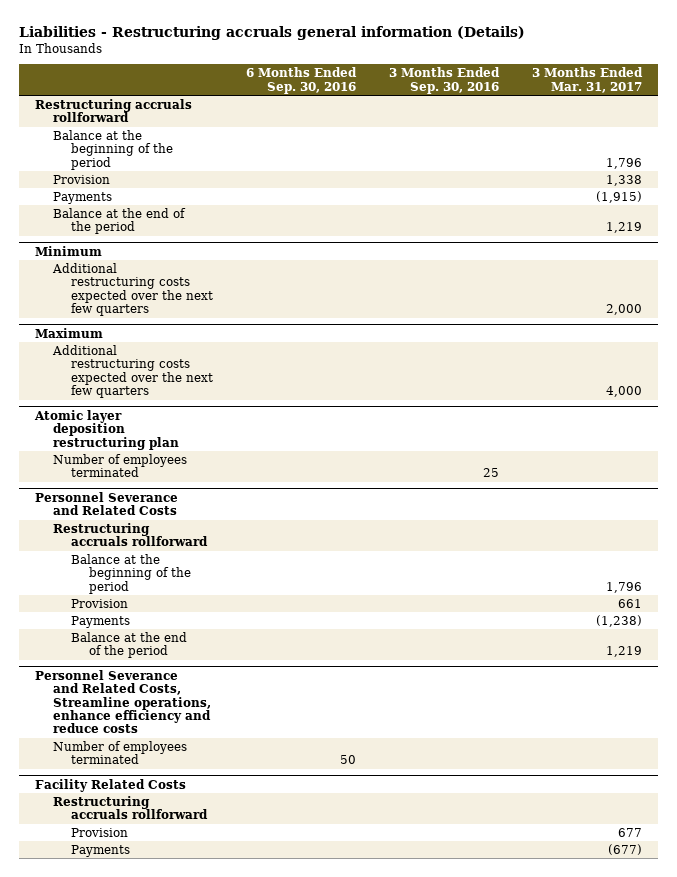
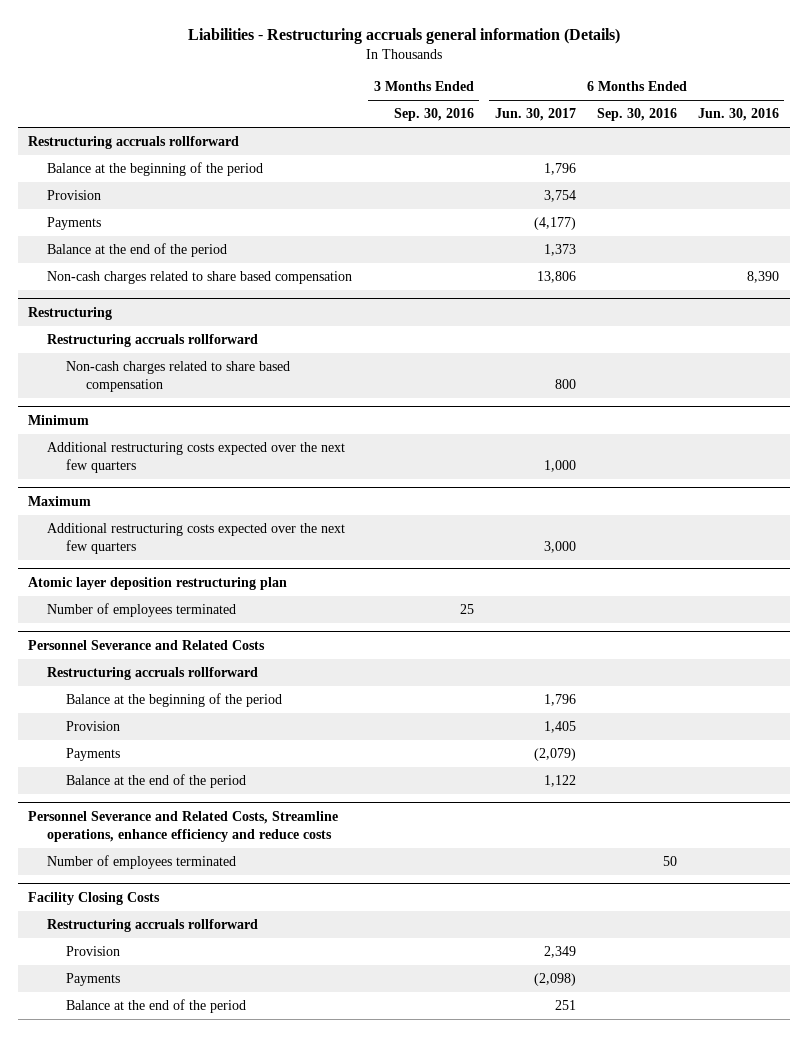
- | 6 Months Ended Sep. 30, 2016 | 3 Months Ended Sep. 30, 2016 | 3 Months Ended Mar. 31, 2017
+ | 3 Months Ended Sep. 30, 2016 | 6 Months Ended Jun. 30, 2017 | 6 Months Ended Sep. 30, 2016 | 6 Months Ended Jun. 30, 2016
+ Non-cash charges related to share based compensation | | 13,806 | | 8,390
+ Restructuring
+ Restructuring accruals rollforward
+ Non-cash charges related to share based compensation | | 800 | |
- Facility Related Costs
+ Facility Closing Costs
+ Balance at the end of the period | | 251 | |

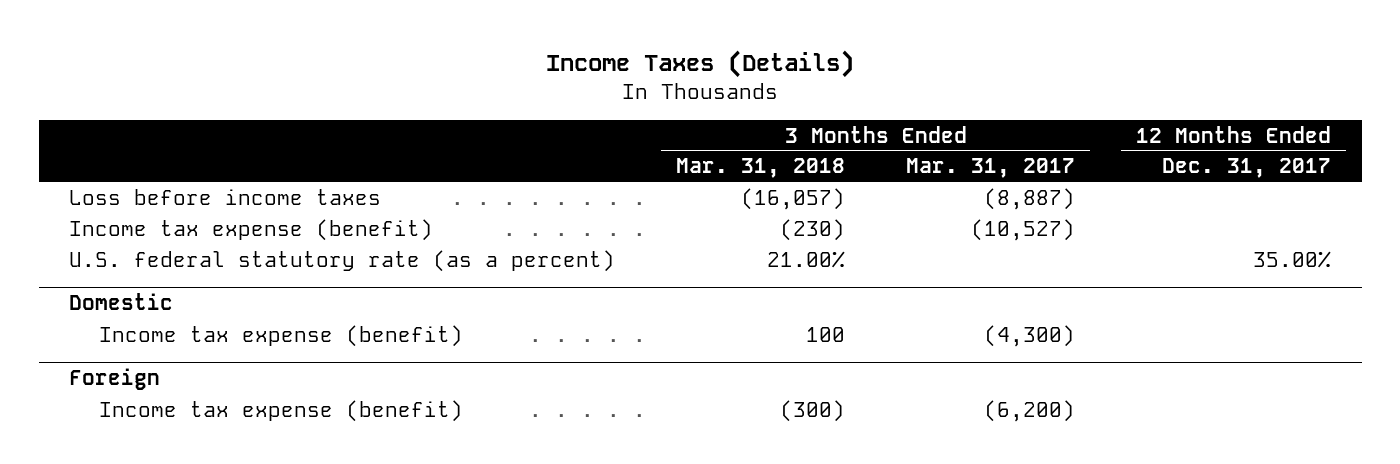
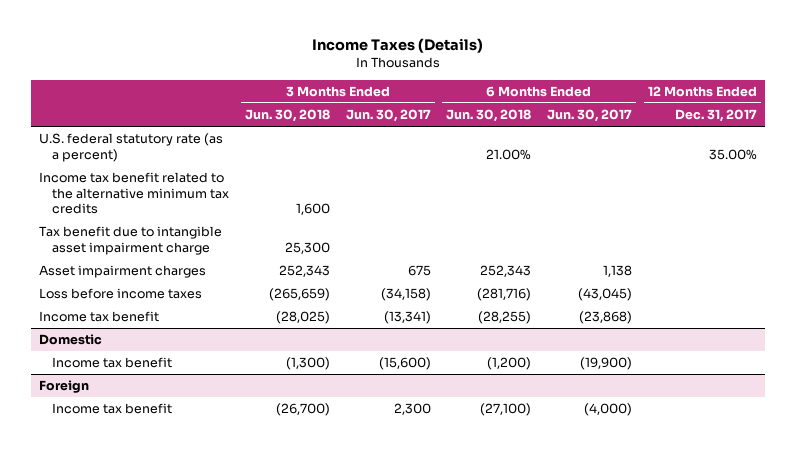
- | 3 Months Ended Mar. 31, 2018 | 3 Months Ended Mar. 31, 2017 | 12 Months Ended Dec. 31, 2017
+ | 3 Months Ended Jun. 30, 2018 | 3 Months Ended Jun. 30, 2017 | 6 Months Ended Jun. 30, 2018 | 6 Months Ended Jun. 30, 2017 | 12 Months Ended Dec. 31, 2017
- Income tax expense (benefit) | (230) | (10,527) |
+ Income tax benefit related to the alternative minimum tax credits | 1,600 | | | |
+ Tax benefit due to intangible asset impairment charge | 25,300 | | | |
+ Asset impairment charges | 252,343 | 675 | 252,343 | 1,138 |
moved down: Loss before income taxes | (265,659) | (34,158) | (281,716) | (43,045) |
+ Income tax benefit | (28,025) | (13,341) | (28,255) | (23,868) |
@ Domestic
- Income tax expense (benefit) | 100 | (4,300) |
+ Income tax benefit | (1,300) | (15,600) | (1,200) | (19,900) |
@ Foreign
- Income tax expense (benefit) | (300) | (6,200) |
+ Income tax benefit | (26,700) | 2,300 | (27,100) | (4,000) |

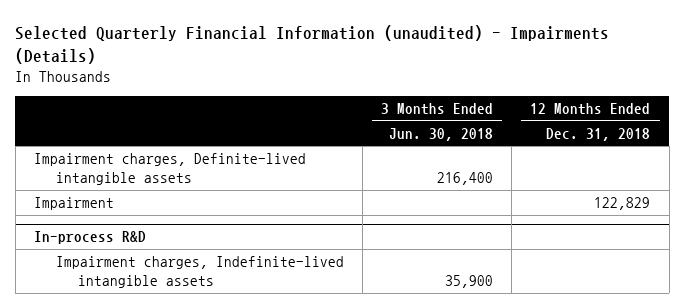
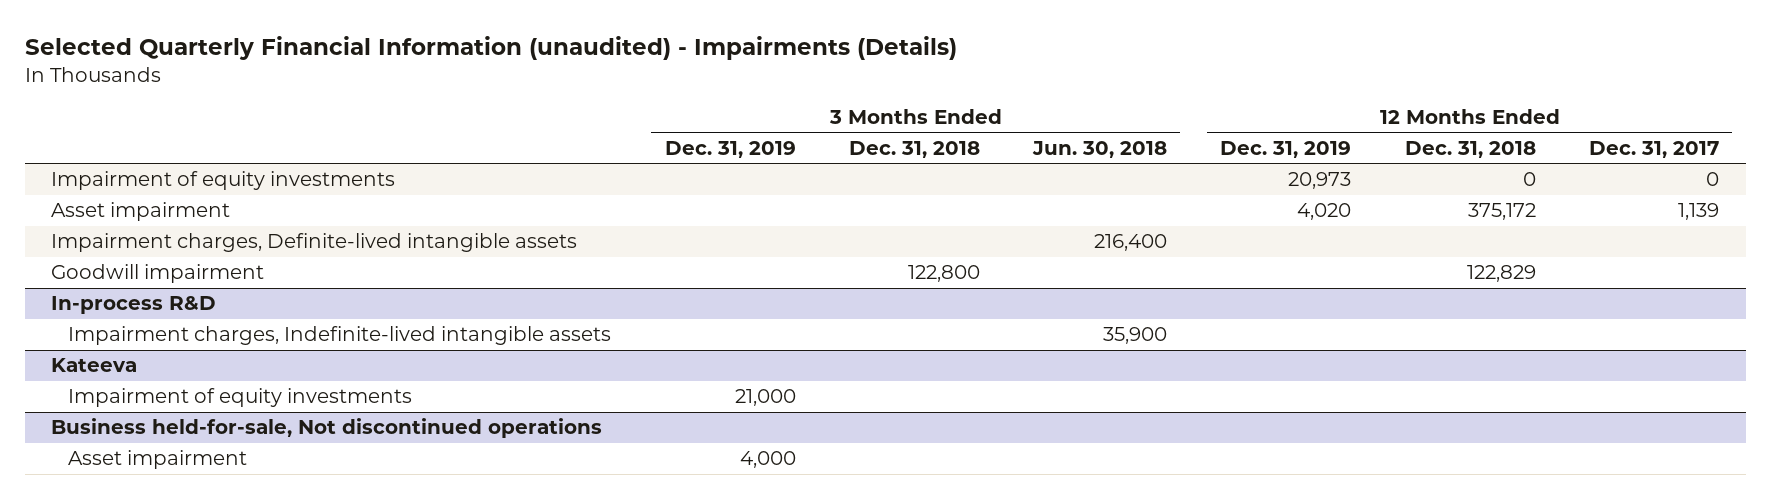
- | 3 Months Ended Jun. 30, 2018 | 12 Months Ended Dec. 31, 2018
+ | 3 Months Ended Dec. 31, 2019 | 3 Months Ended Dec. 31, 2018 | 3 Months Ended Jun. 30, 2018 | 12 Months Ended Dec. 31, 2019 | 12 Months Ended Dec. 31, 2018 | 12 Months Ended Dec. 31, 2017
+ Impairment of equity investments | | | | 20,973 | 0 | 0
+ Asset impairment | | | | 4,020 | 375,172 | 1,139
- Impairment | | 122,829
+ Goodwill impairment | | 122,800 | | | 122,829 |
+ Kateeva
+ Impairment of equity investments | 21,000 | | | | |
+ Business held-for-sale, Not discontinued operations
+ Asset impairment | 4,000 | | | | |

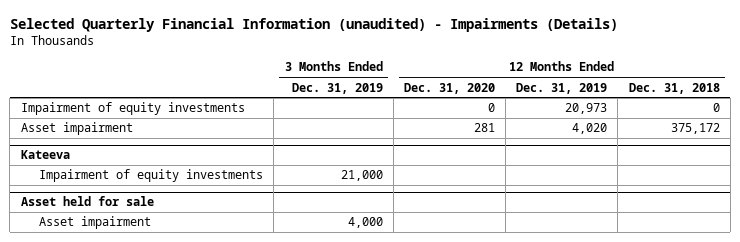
- | 3 Months Ended Dec. 31, 2019 | 3 Months Ended Dec. 31, 2018 | 3 Months Ended Jun. 30, 2018 | 12 Months Ended Dec. 31, 2019 | 12 Months Ended Dec. 31, 2018 | 12 Months Ended Dec. 31, 2017
+ | 3 Months Ended Dec. 31, 2019 | 12 Months Ended Dec. 31, 2020 | 12 Months Ended Dec. 31, 2019 | 12 Months Ended Dec. 31, 2018
- Impairment charges, Definite-lived intangible assets | | | 216,400 | | |
- Goodwill impairment | | 122,800 | | | 122,829 |
- In-process R&D
- Impairment charges, Indefinite-lived intangible assets | | | 35,900 | | |
- Business held-for-sale, Not discontinued operations
+ Asset held for sale

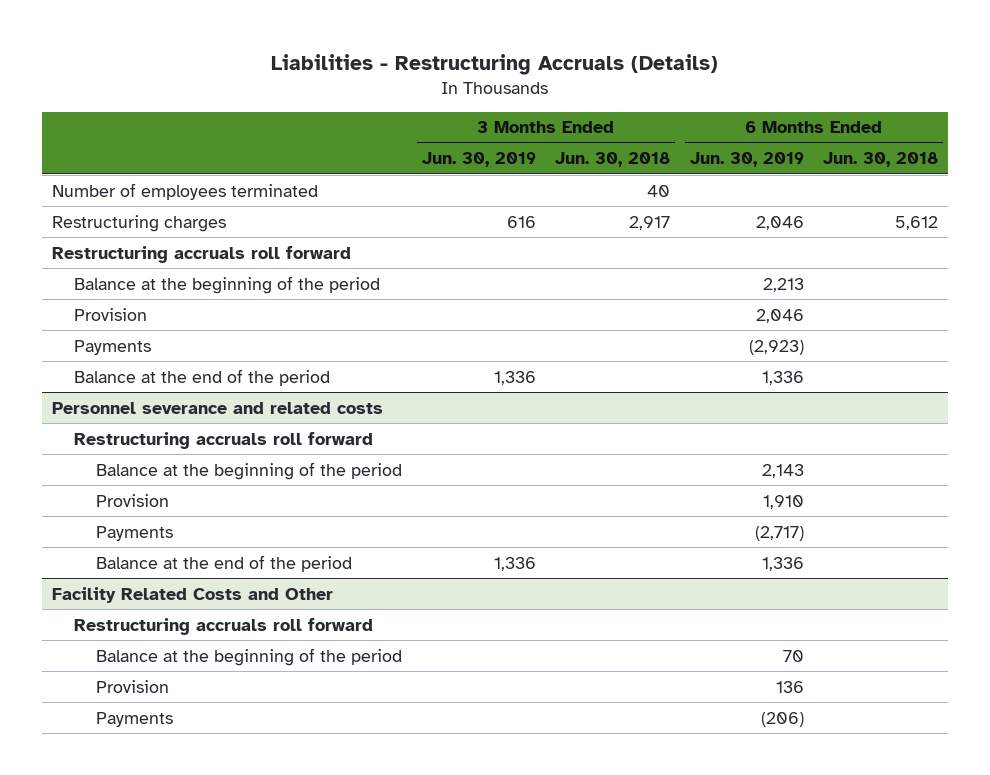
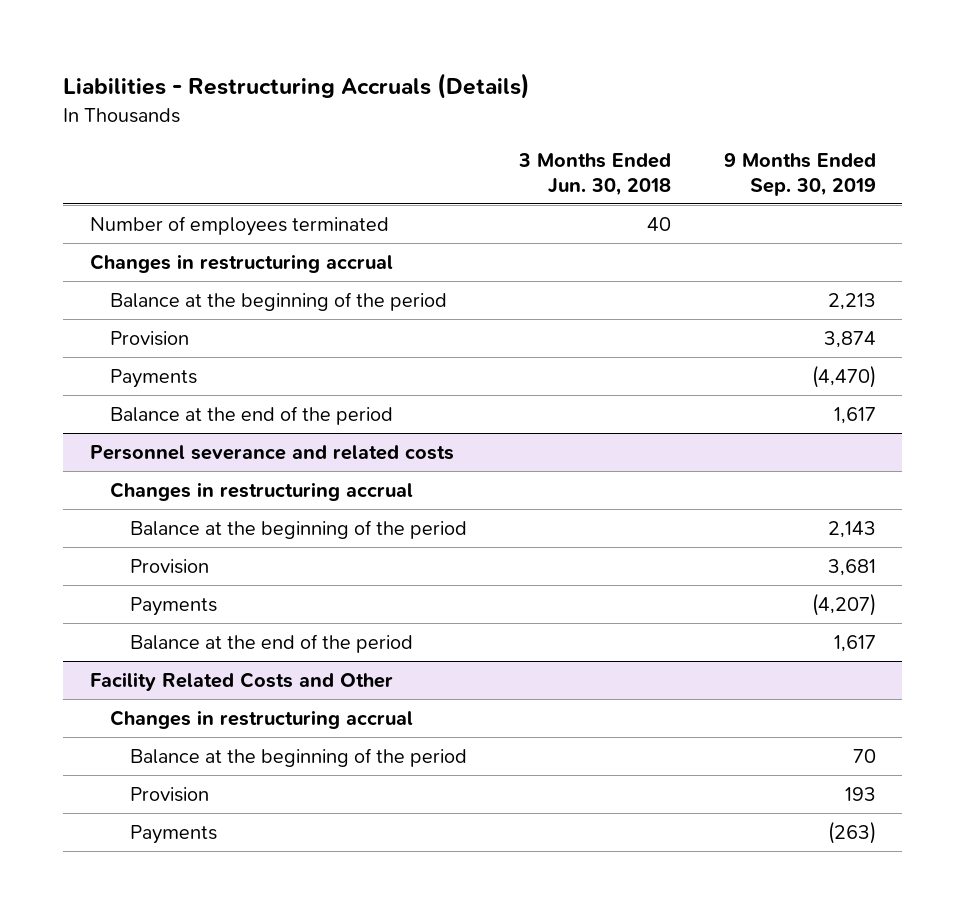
- | 3 Months Ended Jun. 30, 2019 | 3 Months Ended Jun. 30, 2018 | 6 Months Ended Jun. 30, 2019 | 6 Months Ended Jun. 30, 2018
+ | 3 Months Ended Jun. 30, 2018 | 9 Months Ended Sep. 30, 2019
- Restructuring charges | 616 | 2,917 | 2,046 | 5,612
- Restructuring accruals roll forward
+ Changes in restructuring accrual
@ Personnel severance and related costs
- Restructuring accruals roll forward
+ Changes in restructuring accrual
@ Facility Related Costs and Other
- Restructuring accruals roll forward
+ Changes in restructuring accrual

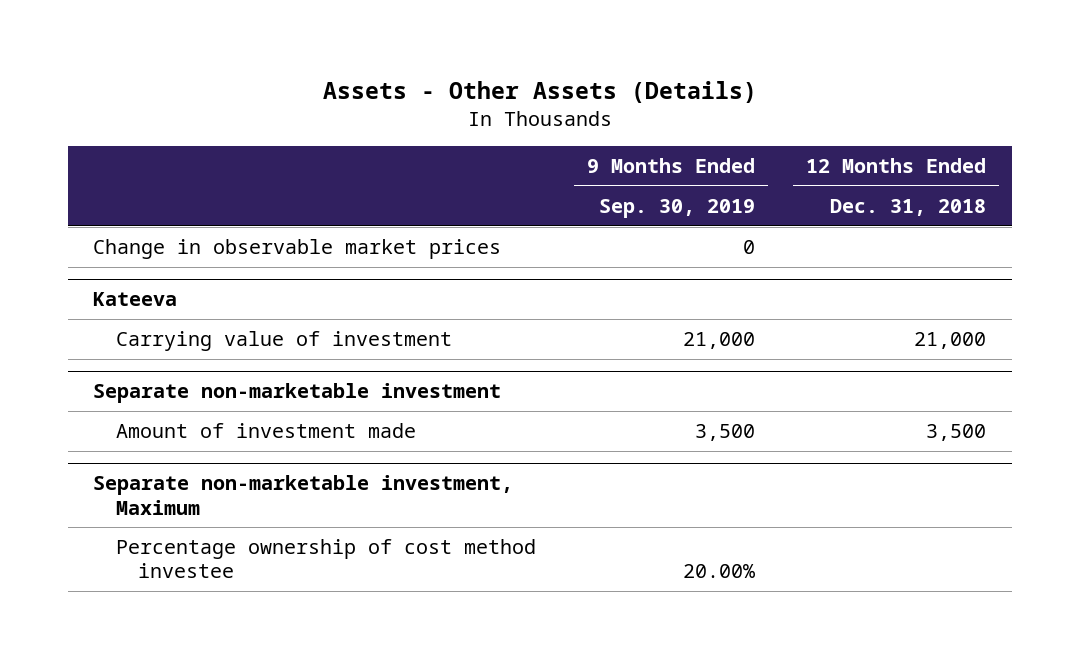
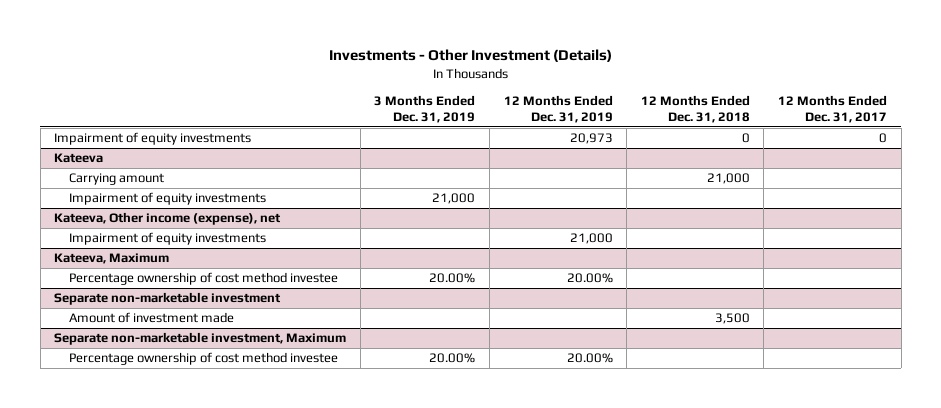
- Assets - Other Assets (Details)
+ Investments - Other Investment (Details)
- | 9 Months Ended Sep. 30, 2019 | 12 Months Ended Dec. 31, 2018
+ | 3 Months Ended Dec. 31, 2019 | 12 Months Ended Dec. 31, 2019 | 12 Months Ended Dec. 31, 2018 | 12 Months Ended Dec. 31, 2017
- Change in observable market prices | 0 |
+ Impairment of equity investments | | 20,973 | 0 | 0
@ Kateeva
- Carrying value of investment | 21,000 | 21,000
+ Carrying amount | | | 21,000 |
+ Impairment of equity investments | 21,000 | | |
+ Kateeva, Other income (expense), net
+ Impairment of equity investments | | 21,000 | |
+ Kateeva, Maximum
+ Percentage ownership of cost method investee | 20.00% | 20.00% | |

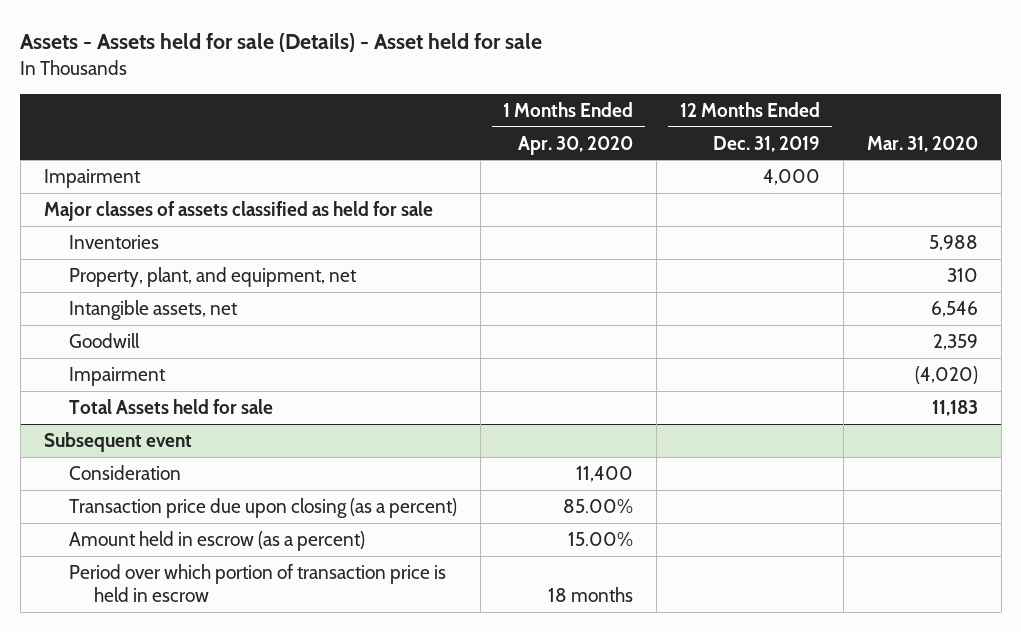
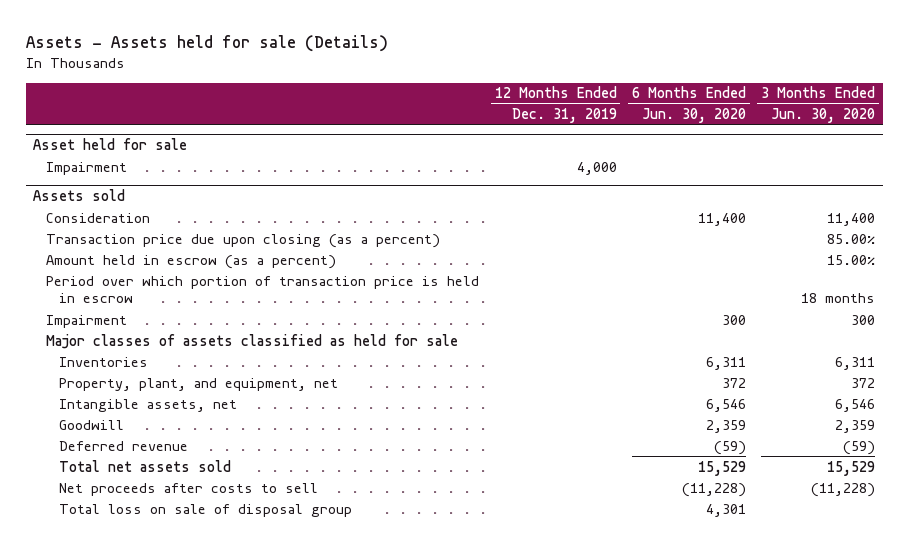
- Assets - Assets held for sale (Details) - Asset held for sale
+ Assets - Assets held for sale (Details)
- | 1 Months Ended Apr. 30, 2020 | 12 Months Ended Dec. 31, 2019 | Mar. 31, 2020
+ | 12 Months Ended Dec. 31, 2019 | 6 Months Ended Jun. 30, 2020 | 3 Months Ended Jun. 30, 2020
- Impairment | | 4,000 |
- Major classes of assets classified as held for sale
- Inventories | | | 5,988
- Property, plant, and equipment, net | | | 310
- Intangible assets, net | | | 6,546
- Goodwill | | | 2,359
- Impairment | | | (4,020)
- Total Assets held for sale | | | 11,183
- Subsequent event
- Consideration | 11,400 | |
- Transaction price due upon closing (as a percent) | 85.00% | |
- Amount held in escrow (as a percent) | 15.00% | |
- Period over which portion of transaction price is held in escrow | 18 months | |
+ Asset held for sale
+ Impairment | 4,000 | |
+ Assets sold
+ Consideration | | 11,400 | 11,400
+ Transaction price due upon closing (as a percent) | | | 85.00%
+ Amount held in escrow (as a percent) | | | 15.00%
+ Period over which portion of transaction price is held in escrow | | | 18 months
+ Impairment | | 300 | 300
+ Major classes of assets classified as held for sale
+ Inventories | | 6,311 | 6,311
+ Property, plant, and equipment, net | | 372 | 372
+ Intangible assets, net | | 6,546 | 6,546
+ Goodwill | | 2,359 | 2,359
+ Deferred revenue | | (59) | (59)
+ Total net assets sold | | 15,529 | 15,529
+ Net proceeds after costs to sell | | (11,228) | (11,228)
+ Total loss on sale of disposal group | | 4,301 |

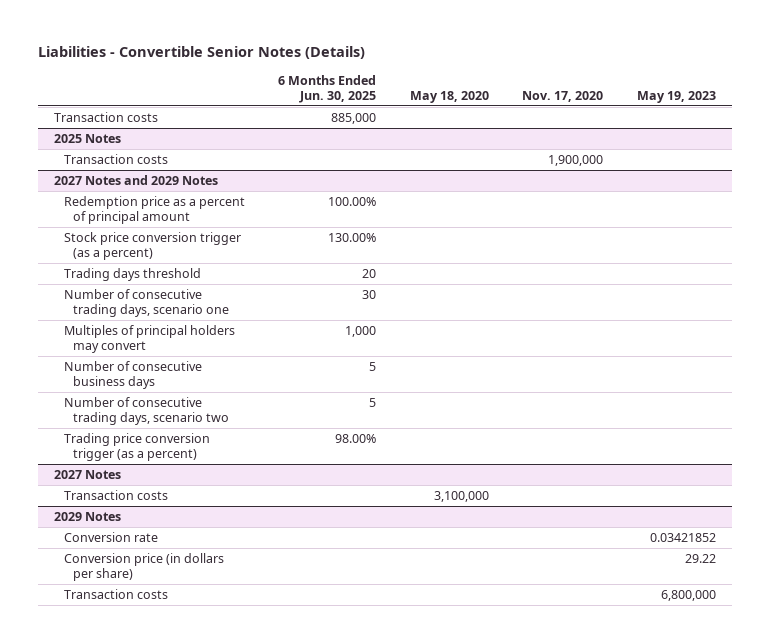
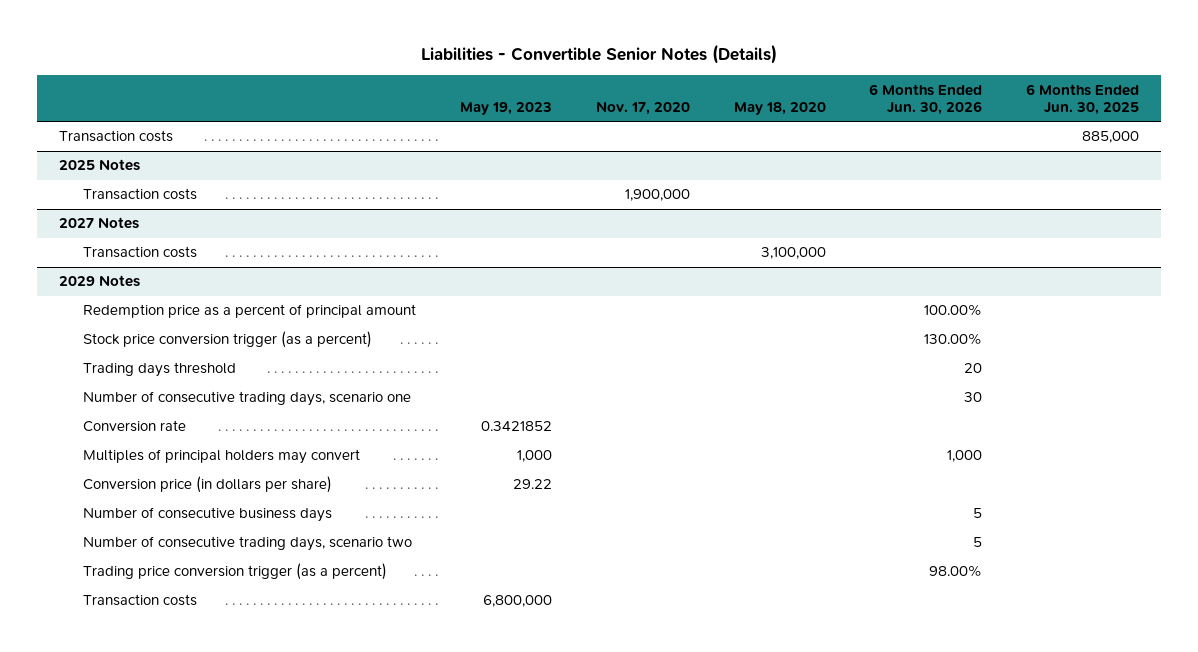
- | 6 Months Ended Jun. 30, 2025 | May 18, 2020 | Nov. 17, 2020 | May 19, 2023
+ | May 19, 2023 | Nov. 17, 2020 | May 18, 2020 | 6 Months Ended Jun. 30, 2026 | 6 Months Ended Jun. 30, 2025
- 2027 Notes and 2029 Notes
- Redemption price as a percent of principal amount | 100.00% | | |
- Stock price conversion trigger (as a percent) | 130.00% | | |
- Trading days threshold | 20 | | |
- Number of consecutive trading days, scenario one | 30 | | |
- Multiples of principal holders may convert | 1,000 | | |
- Number of consecutive business days | 5 | | |
- Number of consecutive trading days, scenario two | 5 | | |
- Trading price conversion trigger (as a percent) | 98.00% | | |
@ 2029 Notes
- Conversion rate | | | | 0.03421852
+ Redemption price as a percent of principal amount | | | | 100.00% |
+ Stock price conversion trigger (as a percent) | | | | 130.00% |
+ Trading days threshold | | | | 20 |
+ Number of consecutive trading days, scenario one | | | | 30 |
+ Conversion rate | 0.3421852 | | | |
+ Multiples of principal holders may convert | 1,000 | | | 1,000 |
+ Number of consecutive business days | | | | 5 |
+ Number of consecutive trading days, scenario two | | | | 5 |
+ Trading price conversion trigger (as a percent) | | | | 98.00% |

